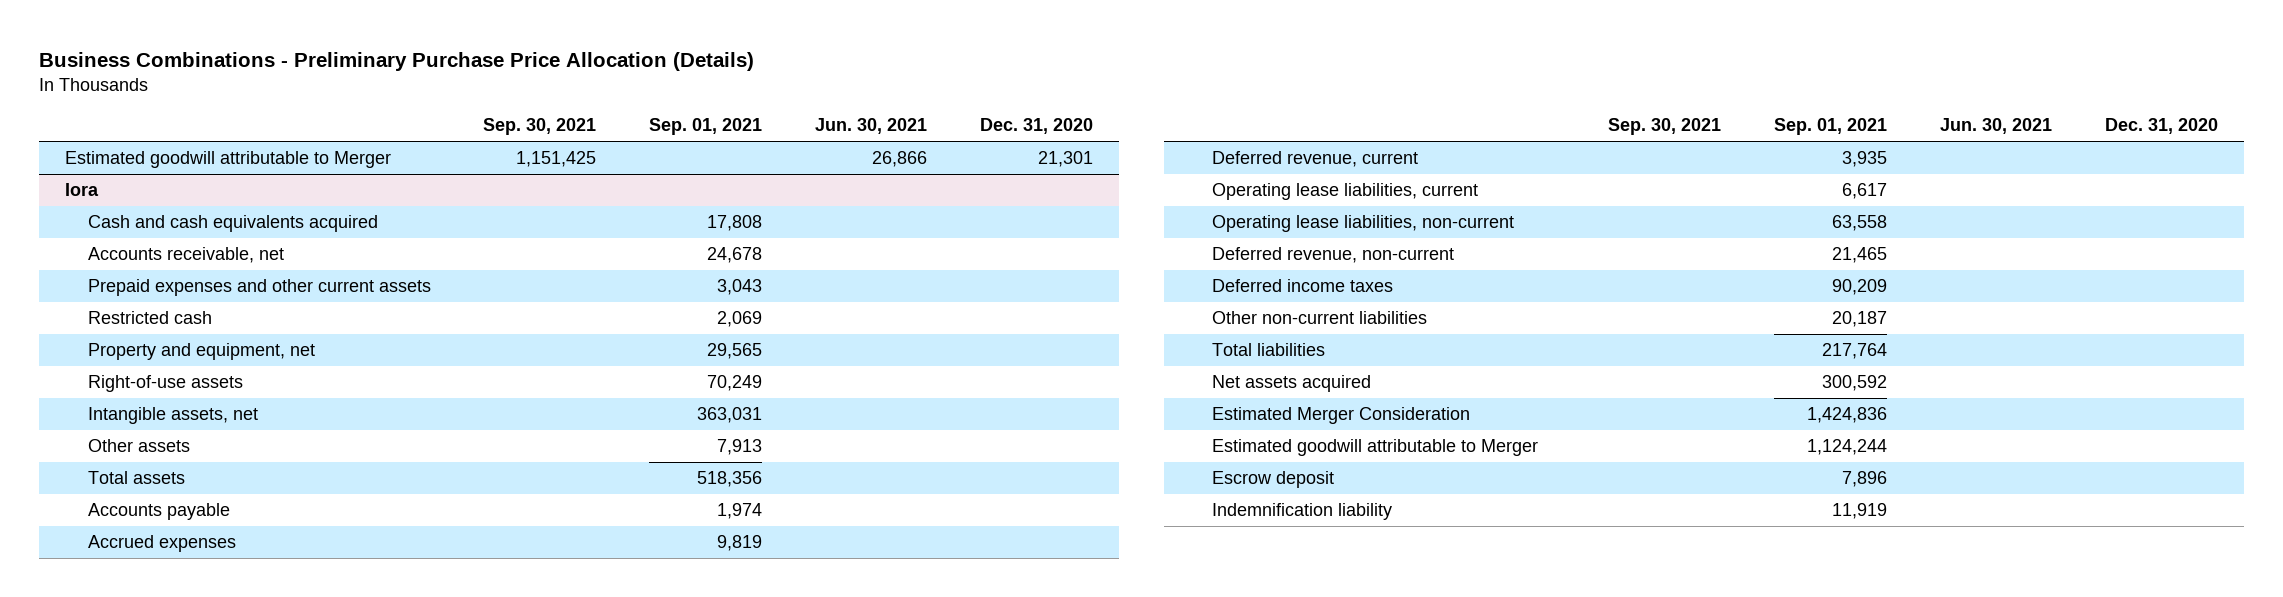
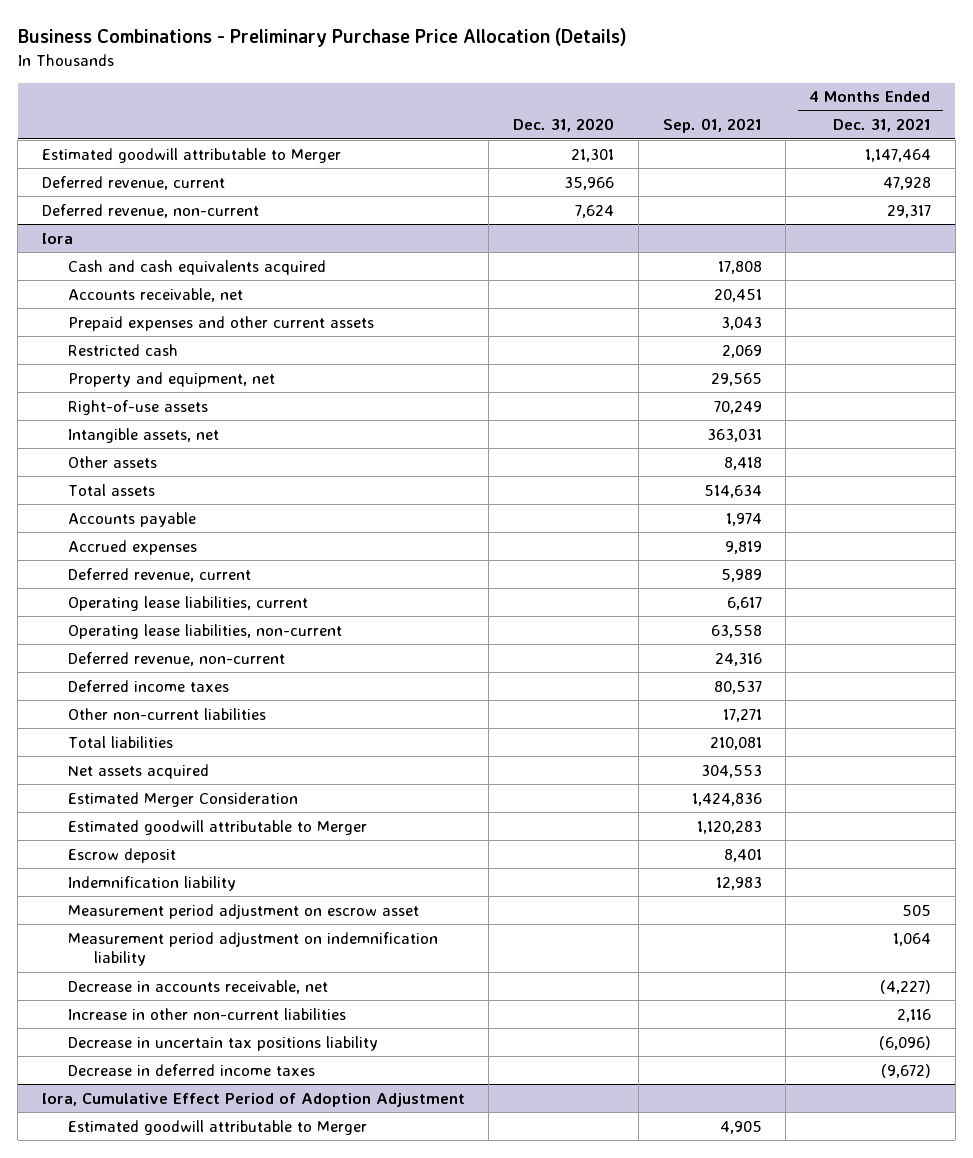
- | Sep. 30, 2021 | Sep. 01, 2021 | Jun. 30, 2021 | Dec. 31, 2020
+ | Dec. 31, 2020 | Sep. 01, 2021 | 4 Months Ended Dec. 31, 2021
+ Deferred revenue, current | 35,966 | | 47,928
+ Deferred revenue, non-current | 7,624 | | 29,317
@ Iora
- Accounts receivable, net | | 24,678 | |
+ Accounts receivable, net | | 20,451 |
- Other assets | | 7,913 | |
- Total assets | | 518,356 | |
+ Other assets | | 8,418 |
+ Total assets | | 514,634 |
- Deferred revenue, current | | 3,935 | |
+ Deferred revenue, current | | 5,989 |
- Deferred revenue, non-current | | 21,465 | |
- Deferred income taxes | | 90,209 | |
- Other non-current liabilities | | 20,187 | |
- Total liabilities | | 217,764 | |
- Net assets acquired | | 300,592 | |
+ Deferred revenue, non-current | | 24,316 |
+ Deferred income taxes | | 80,537 |
+ Other non-current liabilities | | 17,271 |
+ Total liabilities | | 210,081 |
+ Net assets acquired | | 304,553 |
- Estimated goodwill attributable to Merger | | 1,124,244 | |
- Escrow deposit | | 7,896 | |
- Indemnification liability | | 11,919 | |
+ Estimated goodwill attributable to Merger | | 1,120,283 |
+ Escrow deposit | | 8,401 |
+ Indemnification liability | | 12,983 |
+ Measurement period adjustment on escrow asset | | | 505
+ Measurement period adjustment on indemnification liability | | | 1,064
+ Decrease in accounts receivable, net | | | (4,227)
+ Increase in other non-current liabilities | | | 2,116
+ Decrease in uncertain tax positions liability | | | (6,096)
+ Decrease in deferred income taxes | | | (9,672)
+ Iora, Cumulative Effect Period of Adoption Adjustment
+ Estimated goodwill attributable to Merger | | 4,905 |

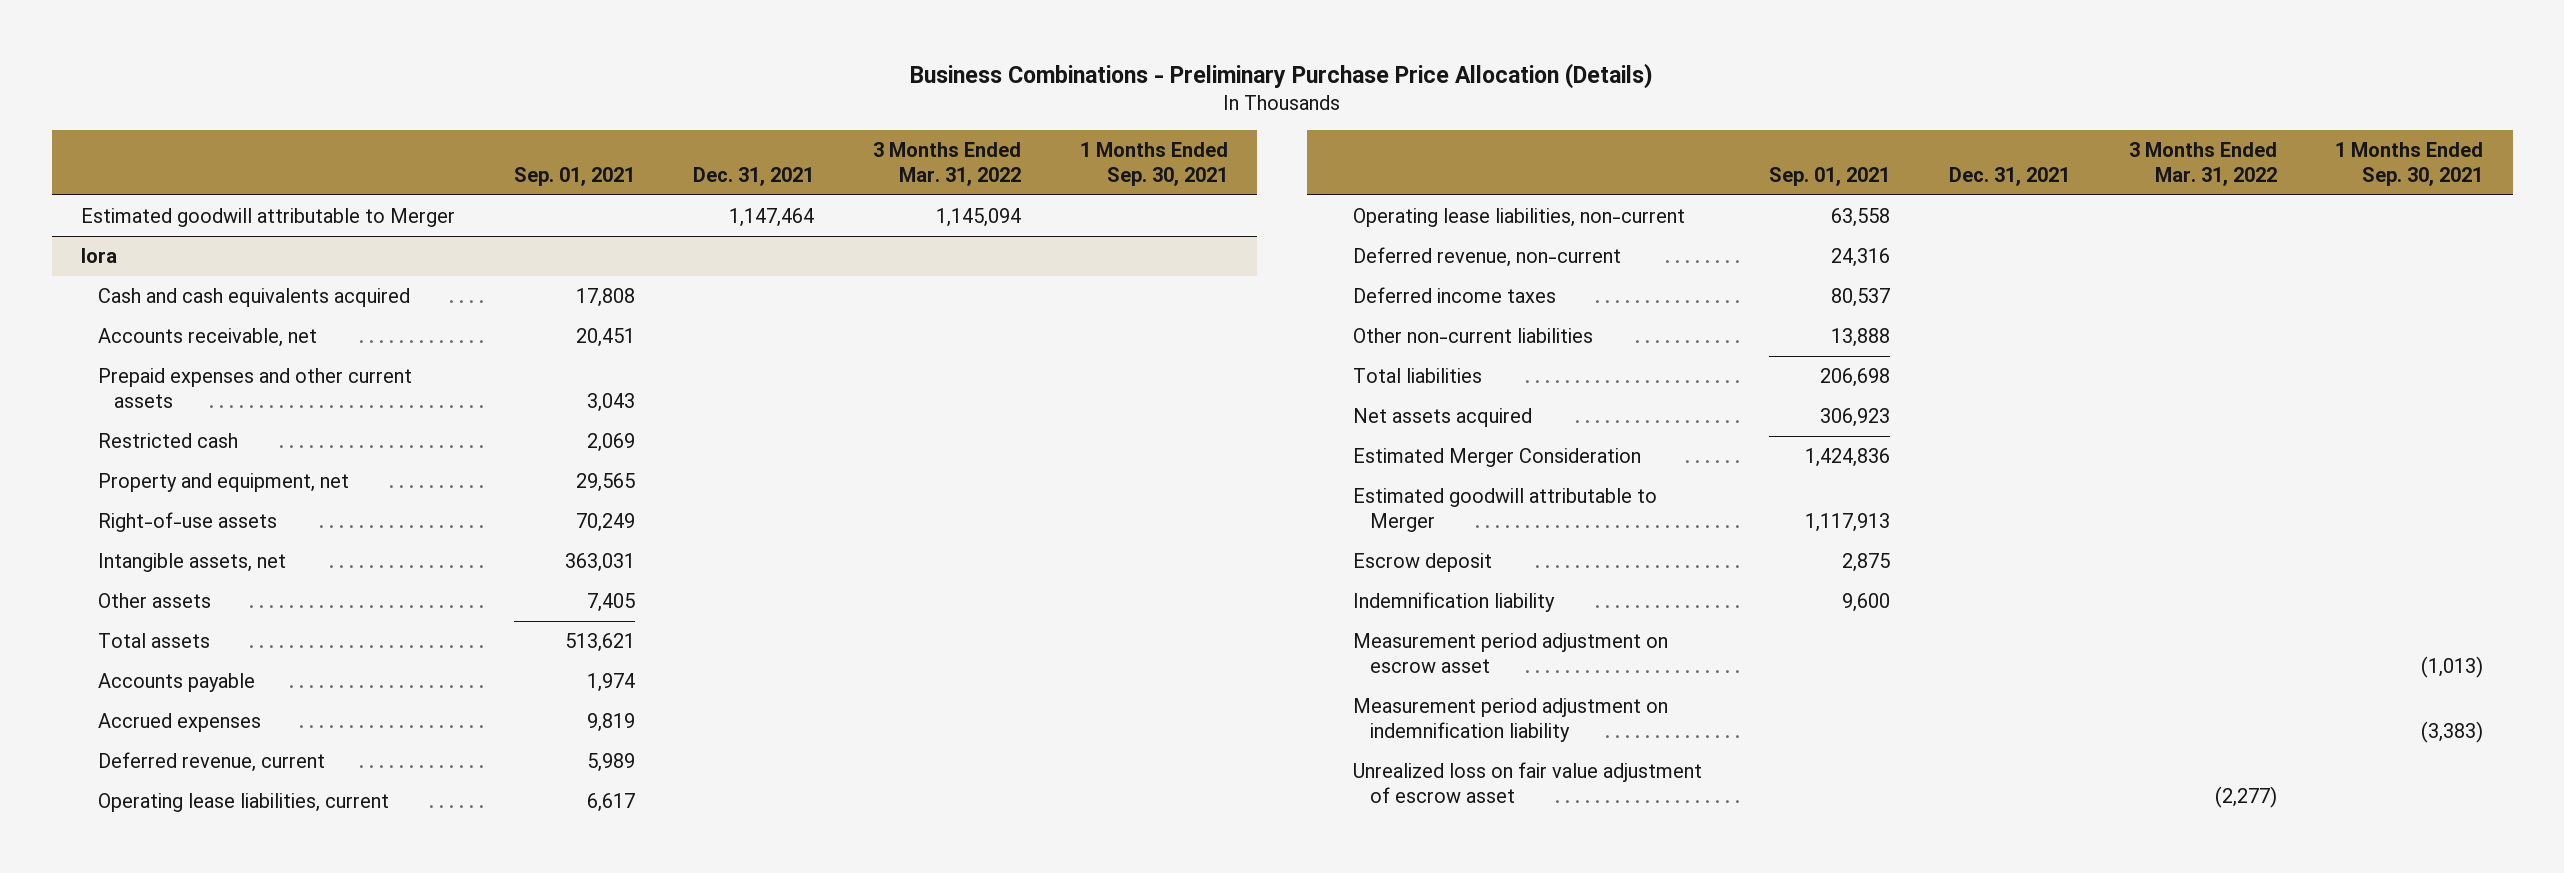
- | Dec. 31, 2020 | Sep. 01, 2021 | 4 Months Ended Dec. 31, 2021
+ | Sep. 01, 2021 | Dec. 31, 2021 | 3 Months Ended Mar. 31, 2022 | 1 Months Ended Sep. 30, 2021
- Deferred revenue, current | 35,966 | | 47,928
- Deferred revenue, non-current | 7,624 | | 29,317
@ Iora
- Other assets | | 8,418 |
- Total assets | | 514,634 |
+ Other assets | 7,405 | | |
+ Total assets | 513,621 | | |
- Other non-current liabilities | | 17,271 |
- Total liabilities | | 210,081 |
- Net assets acquired | | 304,553 |
+ Other non-current liabilities | 13,888 | | |
+ Total liabilities | 206,698 | | |
+ Net assets acquired | 306,923 | | |
- Estimated goodwill attributable to Merger | | 1,120,283 |
- Escrow deposit | | 8,401 |
- Indemnification liability | | 12,983 |
+ Estimated goodwill attributable to Merger | 1,117,913 | | |
+ Escrow deposit | 2,875 | | |
+ Indemnification liability | 9,600 | | |
- Decrease in accounts receivable, net | | | (4,227)
- Increase in other non-current liabilities | | | 2,116
- Decrease in uncertain tax positions liability | | | (6,096)
- Decrease in deferred income taxes | | | (9,672)
- Iora, Cumulative Effect Period of Adoption Adjustment
- Estimated goodwill attributable to Merger | | 4,905 |
@ Iora
+ Unrealized loss on fair value adjustment of escrow asset | | | (2,277) |

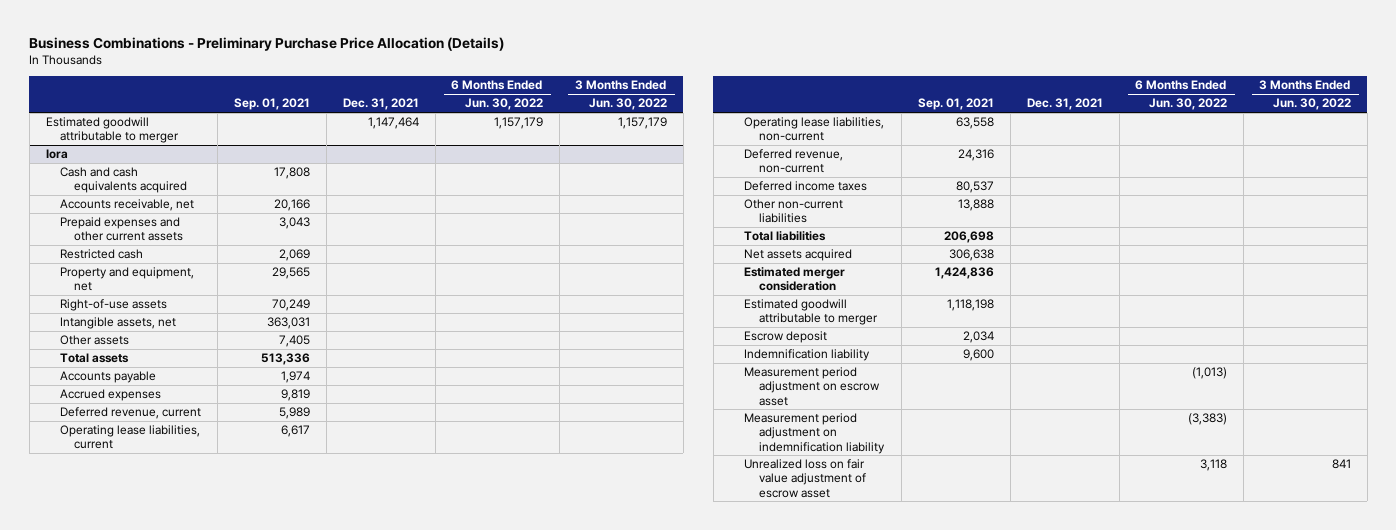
- | Sep. 01, 2021 | Dec. 31, 2021 | 3 Months Ended Mar. 31, 2022 | 1 Months Ended Sep. 30, 2021
+ | Sep. 01, 2021 | Dec. 31, 2021 | 6 Months Ended Jun. 30, 2022 | 3 Months Ended Jun. 30, 2022
- Estimated goodwill attributable to Merger | | 1,147,464 | 1,145,094 |
+ Estimated goodwill attributable to merger | | 1,147,464 | 1,157,179 | 1,157,179
@ Iora
- Accounts receivable, net | 20,451 | | |
+ Accounts receivable, net | 20,166 | | |
- Total assets | 513,621 | | |
+ Total assets | 513,336 | | |
- Net assets acquired | 306,923 | | |
- Estimated Merger Consideration | 1,424,836 | | |
- Estimated goodwill attributable to Merger | 1,117,913 | | |
- Escrow deposit | 2,875 | | |
+ Net assets acquired | 306,638 | | |
+ Estimated merger consideration | 1,424,836 | | |
+ Estimated goodwill attributable to merger | 1,118,198 | | |
+ Escrow deposit | 2,034 | | |

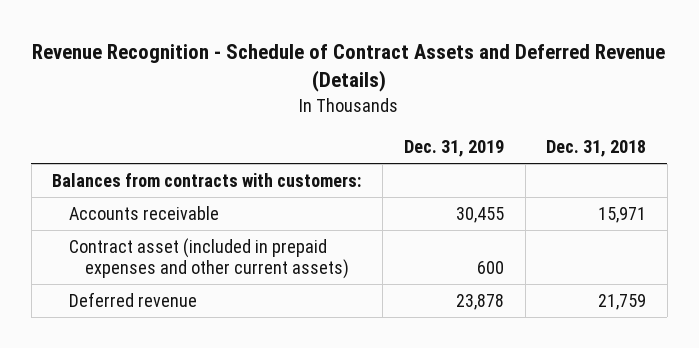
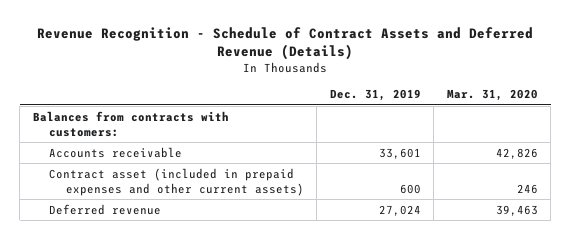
- | Dec. 31, 2019 | Dec. 31, 2018
+ | Dec. 31, 2019 | Mar. 31, 2020
- Accounts receivable | 30,455 | 15,971
+ Accounts receivable | 33,601 | 42,826
- Deferred revenue | 23,878 | 21,759
+ Deferred revenue | 27,024 | 39,463

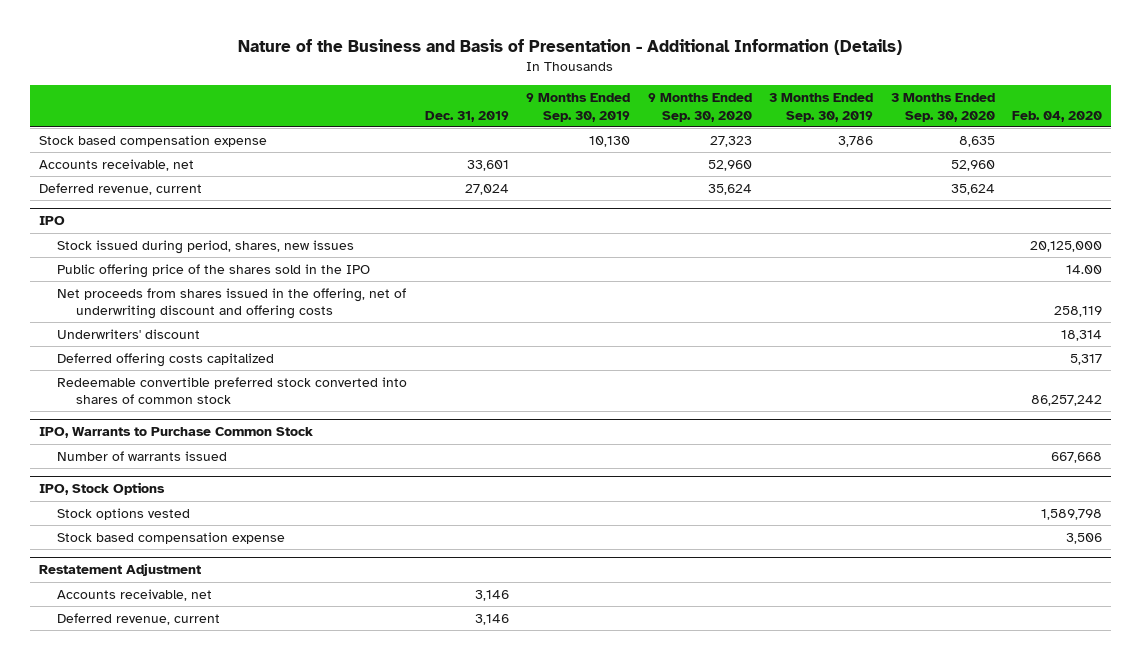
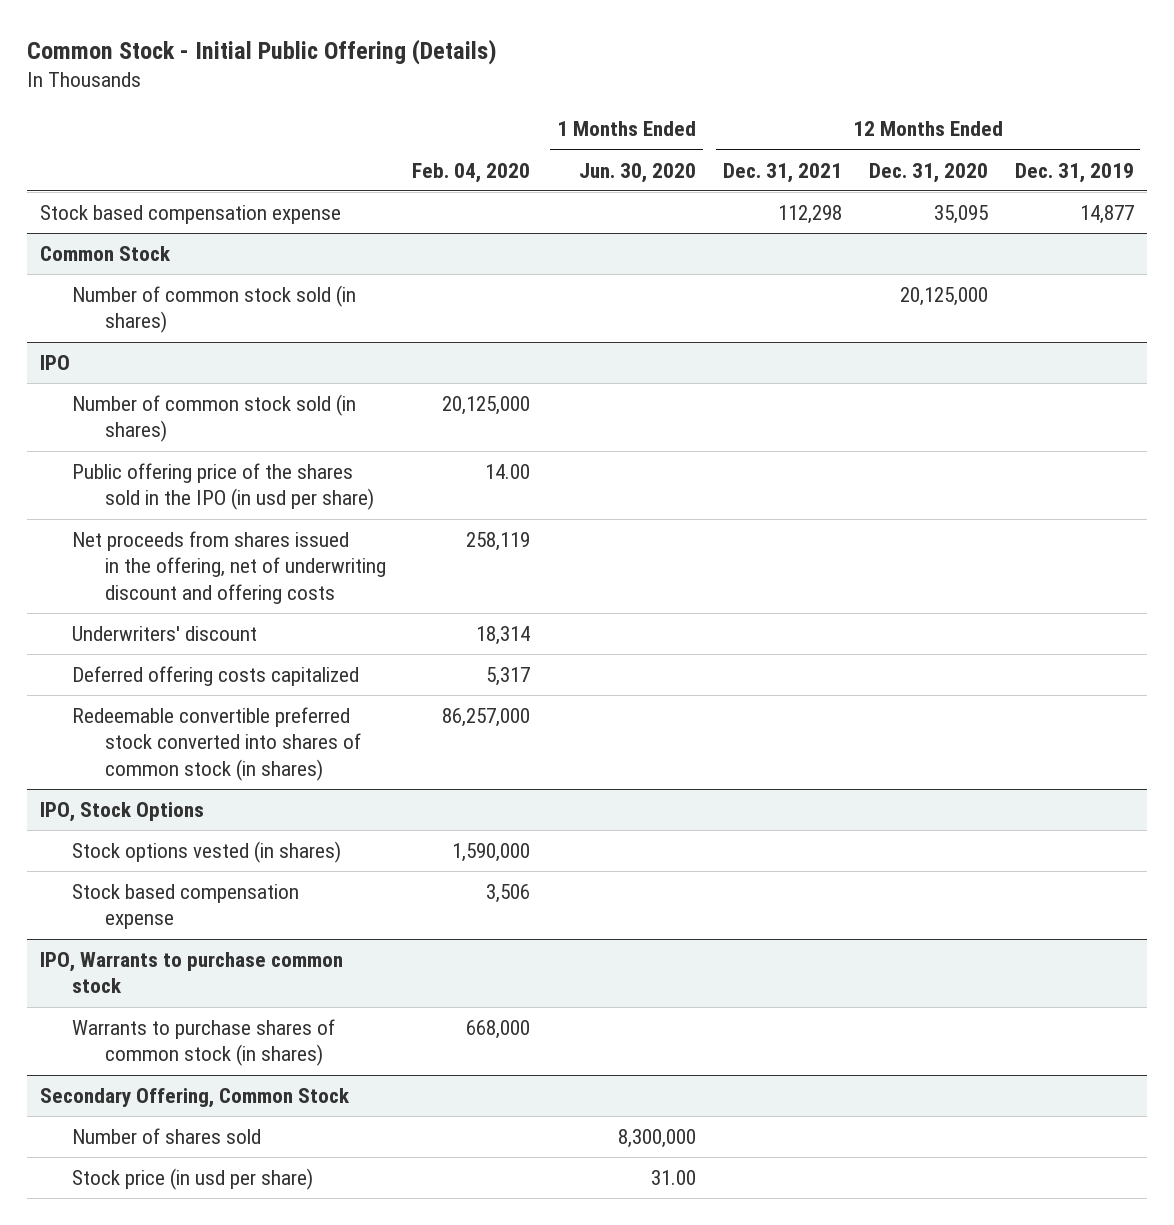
- Nature of the Business and Basis of Presentation - Additional Information (Details)
+ Common Stock - Initial Public Offering (Details)
- | Dec. 31, 2019 | 9 Months Ended Sep. 30, 2019 | 9 Months Ended Sep. 30, 2020 | 3 Months Ended Sep. 30, 2019 | 3 Months Ended Sep. 30, 2020 | Feb. 04, 2020
+ | Feb. 04, 2020 | 1 Months Ended Jun. 30, 2020 | 12 Months Ended Dec. 31, 2021 | 12 Months Ended Dec. 31, 2020 | 12 Months Ended Dec. 31, 2019
- Accounts receivable, net | 33,601 | | 52,960 | | 52,960 |
- Deferred revenue, current | 27,024 | | 35,624 | | 35,624 |
+ Common Stock
+ Number of common stock sold (in shares) | | | | 20,125,000 |
@ IPO
- Stock issued during period, shares, new issues | | | | | | 20,125,000
- Public offering price of the shares sold in the IPO | | | | | | 14.00
+ Number of common stock sold (in shares) | 20,125,000 | | | |
+ Public offering price of the shares sold in the IPO (in usd per share) | 14.00 | | | |
- Redeemable convertible preferred stock converted into shares of common stock | | | | | | 86,257,242
- IPO, Warrants to Purchase Common Stock
- Number of warrants issued | | | | | | 667,668
@ IPO
+ Redeemable convertible preferred stock converted into shares of common stock (in shares) | 86,257,000 | | | |
@ IPO, Stock Options
- Stock options vested | | | | | | 1,589,798
+ Stock options vested (in shares) | 1,590,000 | | | |
- Restatement Adjustment
- Accounts receivable, net | 3,146 | | | | |
- Deferred revenue, current | 3,146 | | | | |
+ IPO, Warrants to purchase common stock
+ Warrants to purchase shares of common stock (in shares) | 668,000 | | | |
+ Secondary Offering, Common Stock
+ Number of shares sold | | 8,300,000 | | |
+ Stock price (in usd per share) | | 31.00 | | |

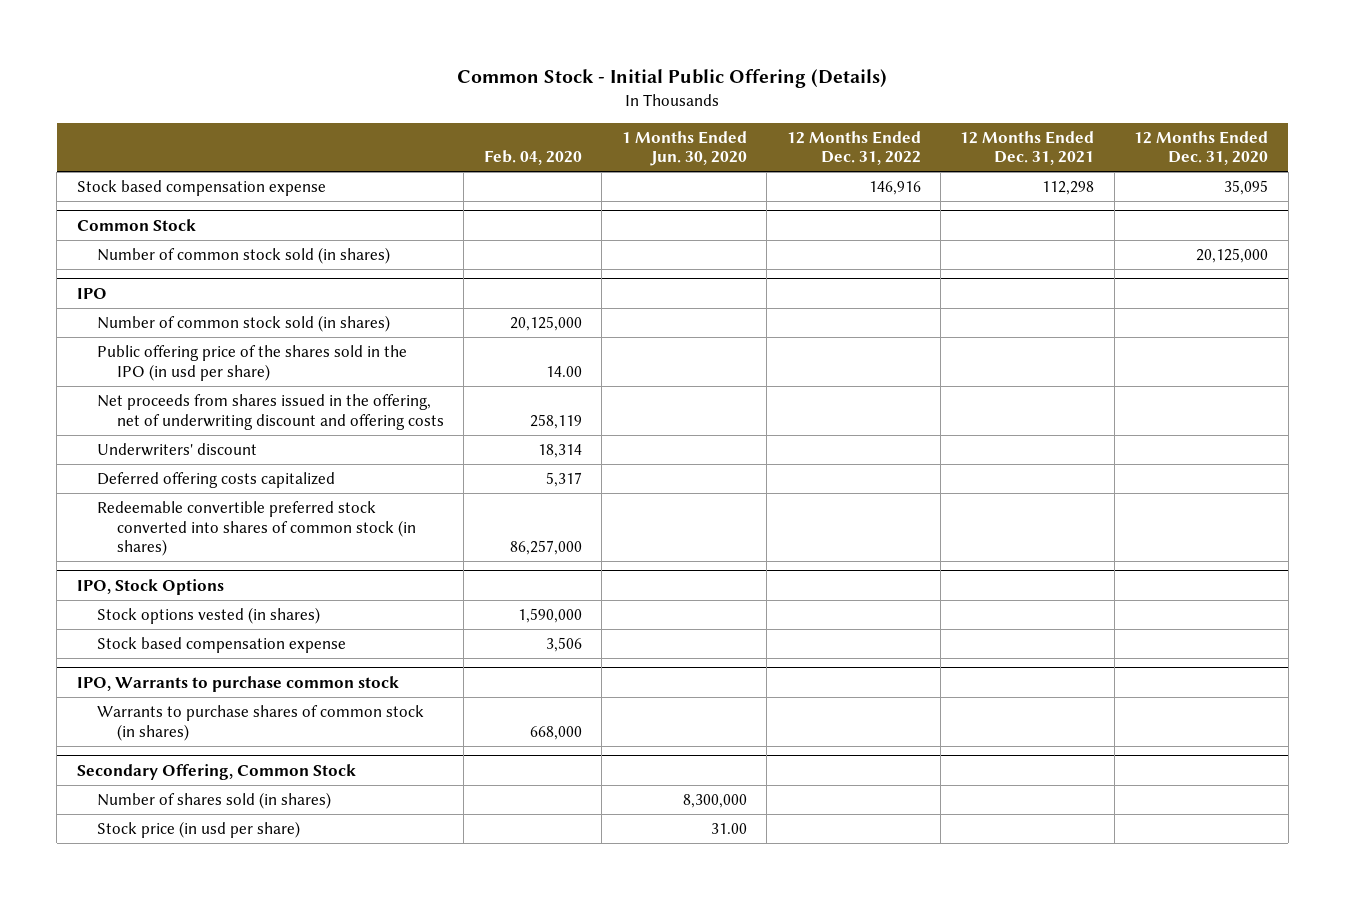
- | Feb. 04, 2020 | 1 Months Ended Jun. 30, 2020 | 12 Months Ended Dec. 31, 2021 | 12 Months Ended Dec. 31, 2020 | 12 Months Ended Dec. 31, 2019
+ | Feb. 04, 2020 | 1 Months Ended Jun. 30, 2020 | 12 Months Ended Dec. 31, 2022 | 12 Months Ended Dec. 31, 2021 | 12 Months Ended Dec. 31, 2020
@ Secondary Offering, Common Stock
- Number of shares sold | | 8,300,000 | | |
+ Number of shares sold (in shares) | | 8,300,000 | | |

